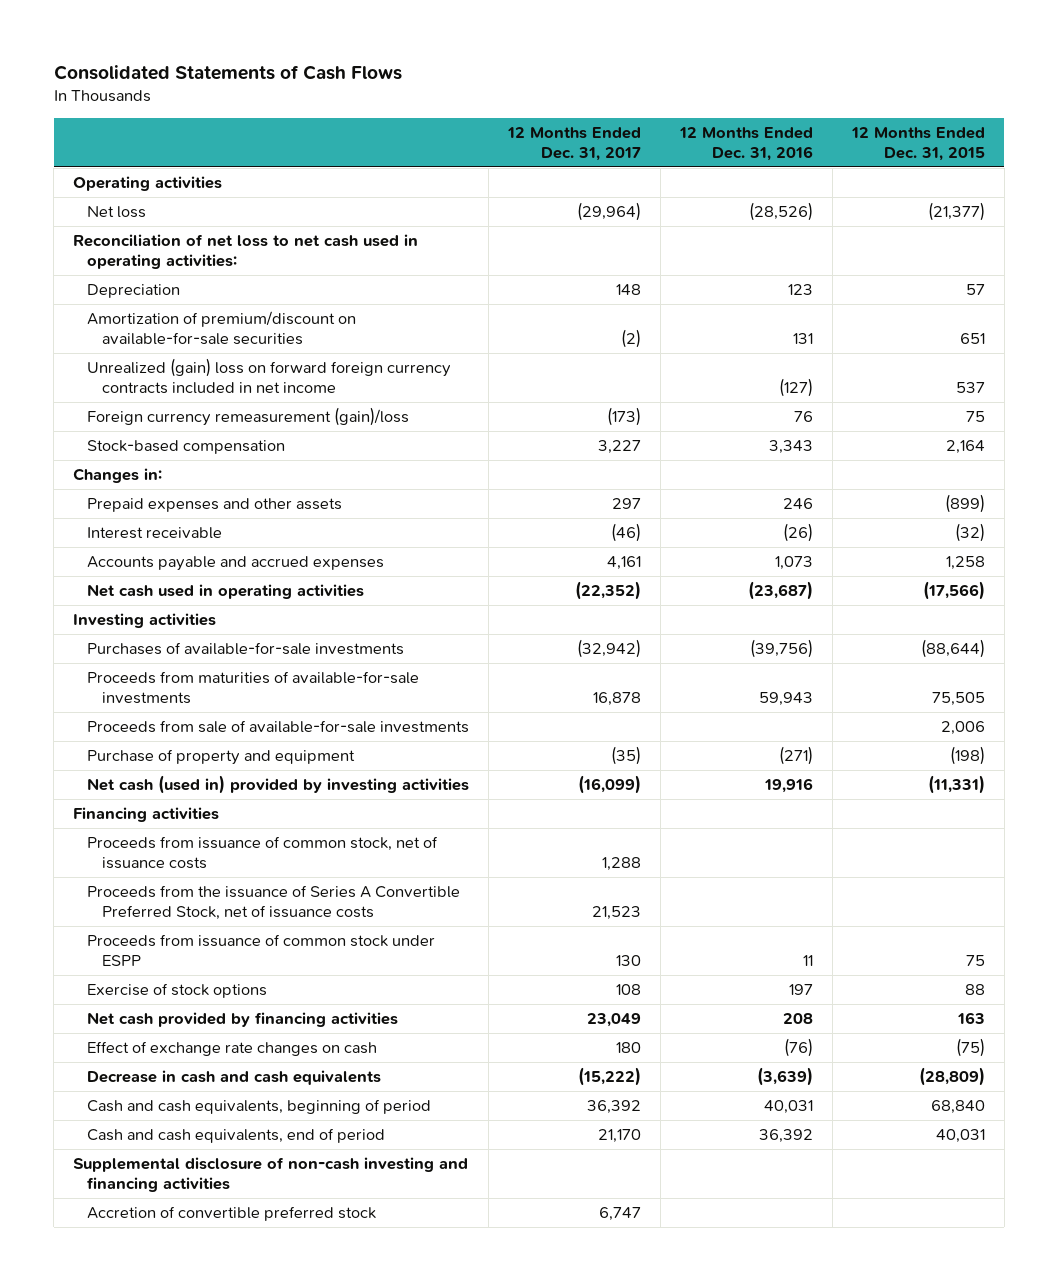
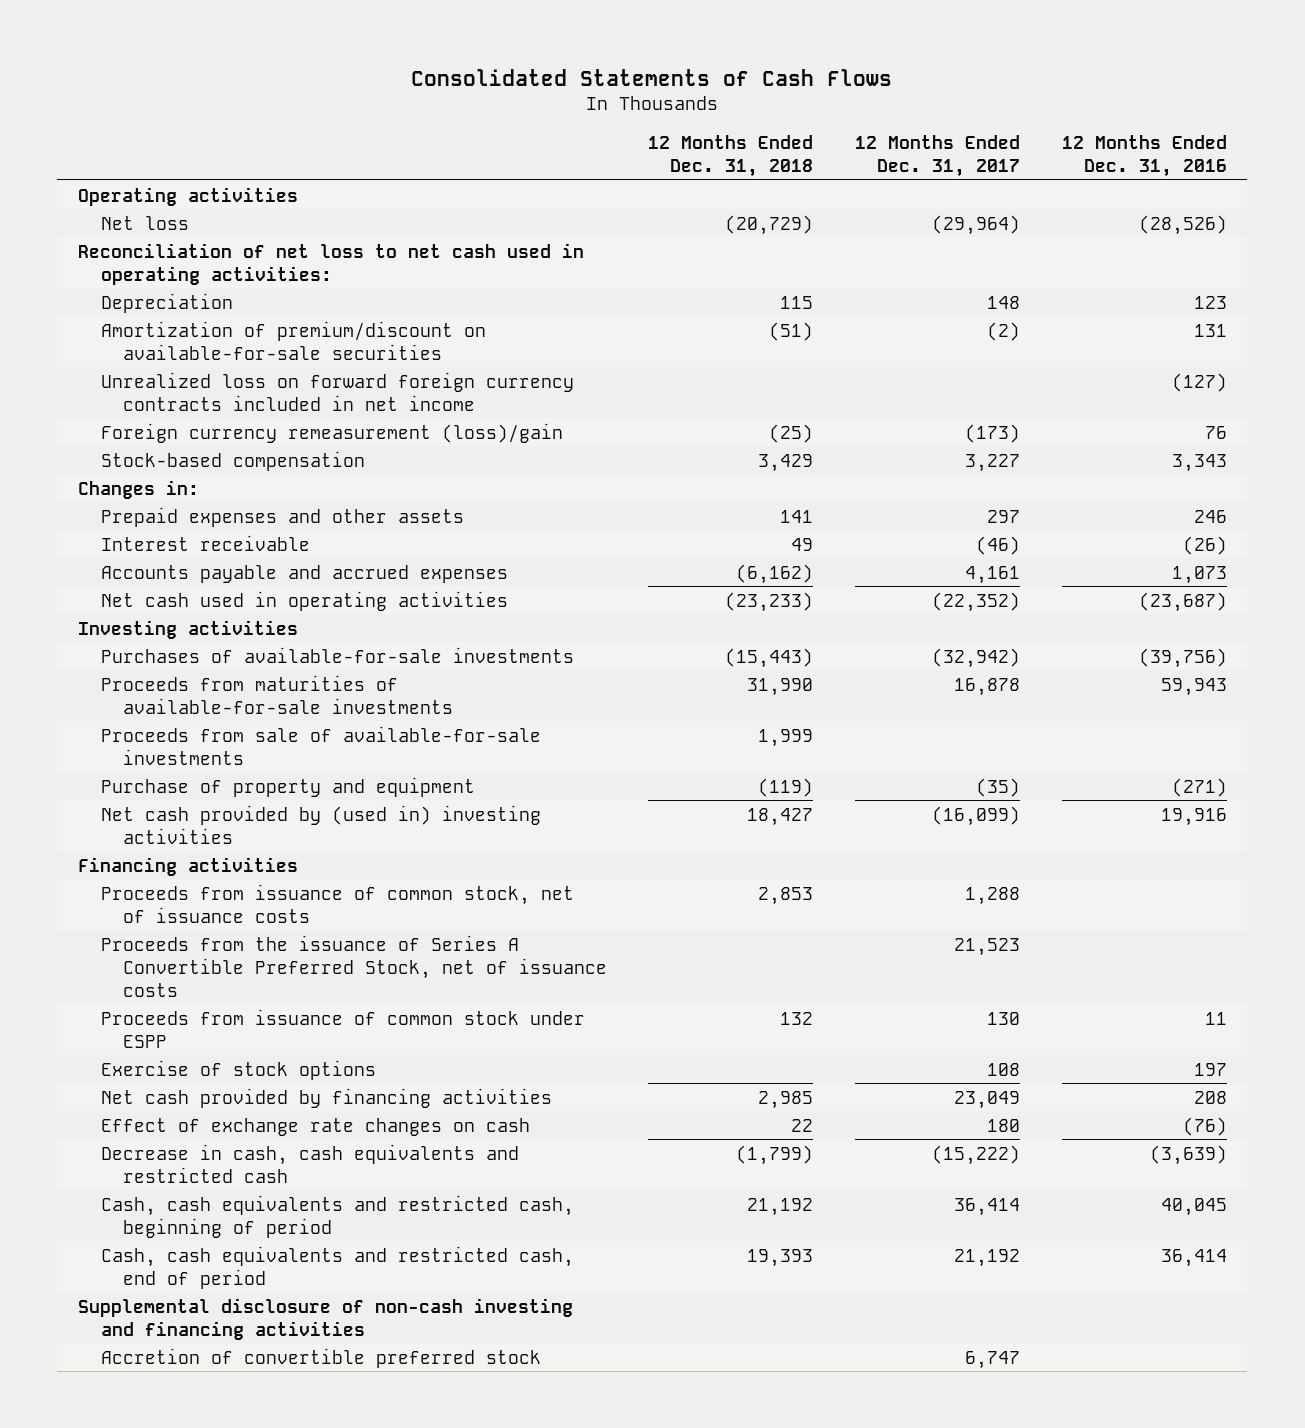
- | 12 Months Ended Dec. 31, 2017 | 12 Months Ended Dec. 31, 2016 | 12 Months Ended Dec. 31, 2015
+ | 12 Months Ended Dec. 31, 2018 | 12 Months Ended Dec. 31, 2017 | 12 Months Ended Dec. 31, 2016
- Unrealized (gain) loss on forward foreign currency contracts included in net income | | (127) | 537
- Foreign currency remeasurement (gain)/loss | (173) | 76 | 75
+ Unrealized loss on forward foreign currency contracts included in net income | | | (127)
+ Foreign currency remeasurement (loss)/gain | (25) | (173) | 76
- Net cash (used in) provided by investing activities | (16,099) | 19,916 | (11,331)
+ Net cash provided by (used in) investing activities | 18,427 | (16,099) | 19,916
- Decrease in cash and cash equivalents | (15,222) | (3,639) | (28,809)
- Cash and cash equivalents, beginning of period | 36,392 | 40,031 | 68,840
- Cash and cash equivalents, end of period | 21,170 | 36,392 | 40,031
+ Decrease in cash, cash equivalents and restricted cash | (1,799) | (15,222) | (3,639)
+ Cash, cash equivalents and restricted cash, beginning of period | 21,192 | 36,414 | 40,045
+ Cash, cash equivalents and restricted cash, end of period | 19,393 | 21,192 | 36,414

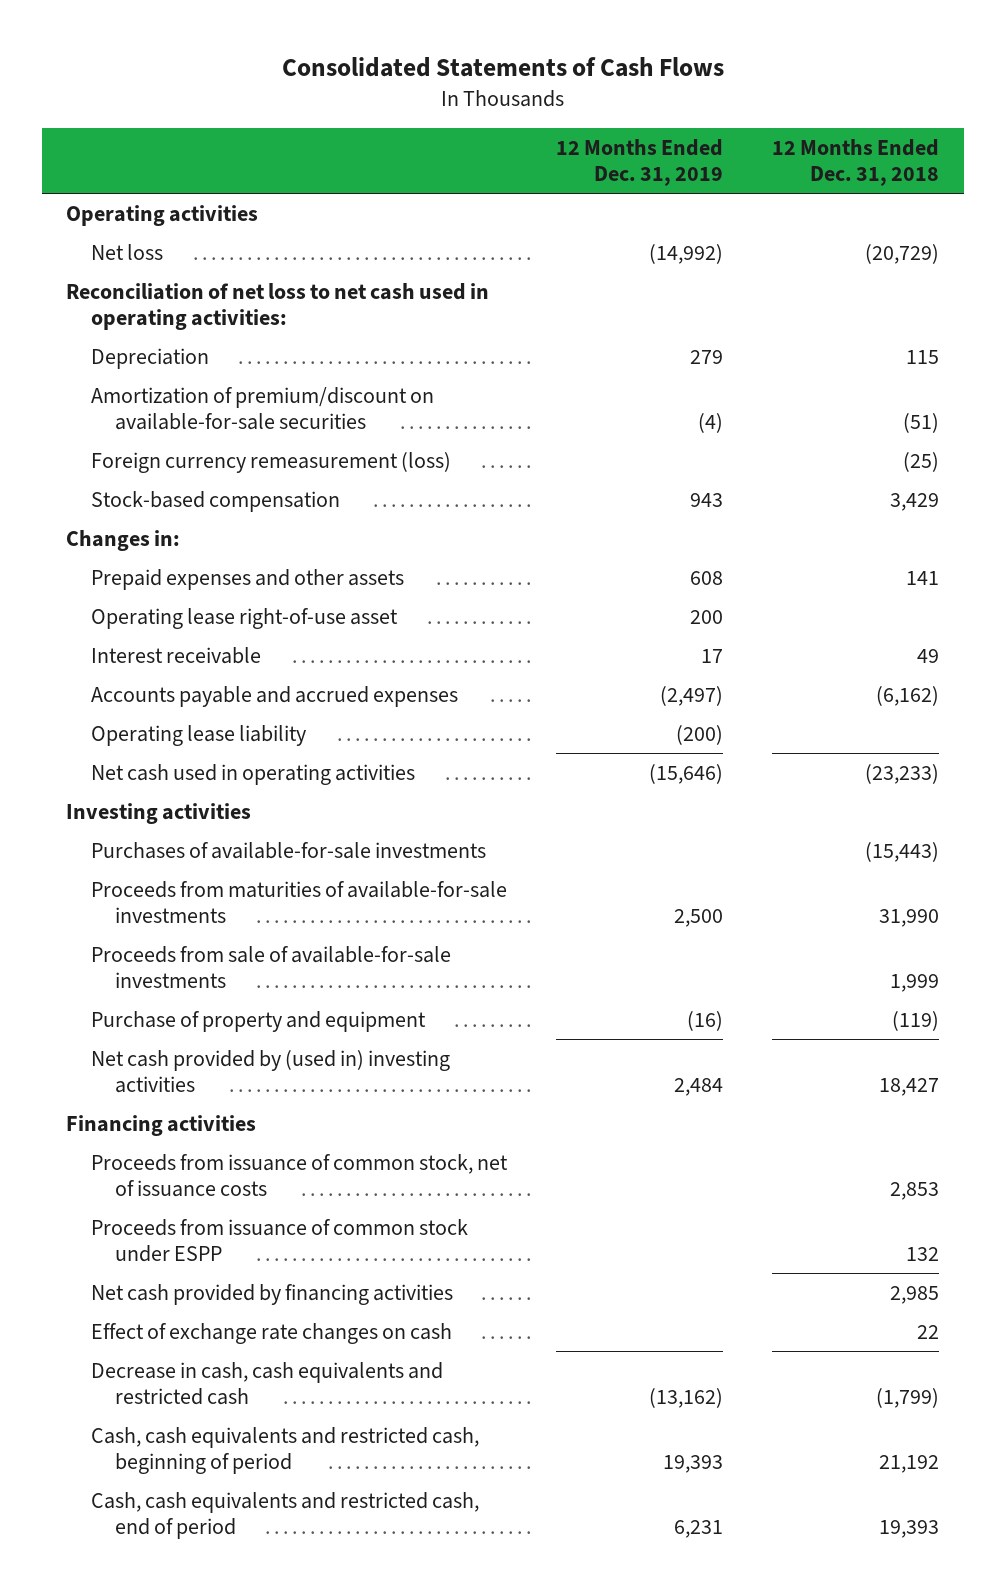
- | 12 Months Ended Dec. 31, 2018 | 12 Months Ended Dec. 31, 2017 | 12 Months Ended Dec. 31, 2016
+ | 12 Months Ended Dec. 31, 2019 | 12 Months Ended Dec. 31, 2018
- Unrealized loss on forward foreign currency contracts included in net income | | | (127)
- Foreign currency remeasurement (loss)/gain | (25) | (173) | 76
+ Foreign currency remeasurement (loss) | | (25)
+ Operating lease right-of-use asset | 200 |
+ Operating lease liability | (200) |
- Proceeds from the issuance of Series A Convertible Preferred Stock, net of issuance costs | | 21,523 |
- Exercise of stock options | | 108 | 197
- Supplemental disclosure of non-cash investing and financing activities
- Accretion of convertible preferred stock | | 6,747 |

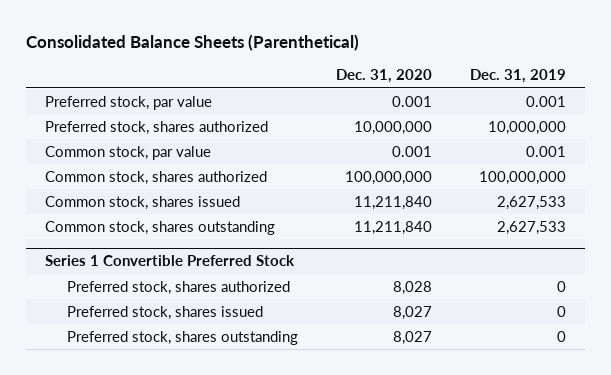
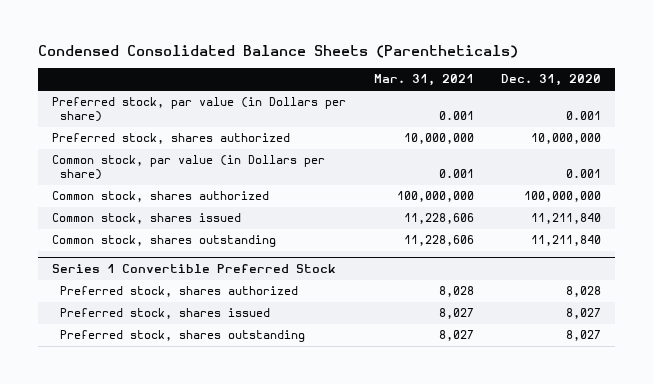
- Consolidated Balance Sheets (Parenthetical)
+ Condensed Consolidated Balance Sheets (Parentheticals)
- | Dec. 31, 2020 | Dec. 31, 2019
+ | Mar. 31, 2021 | Dec. 31, 2020
- Preferred stock, par value | 0.001 | 0.001
+ Preferred stock, par value (in Dollars per share) | 0.001 | 0.001
- Common stock, par value | 0.001 | 0.001
+ Common stock, par value (in Dollars per share) | 0.001 | 0.001

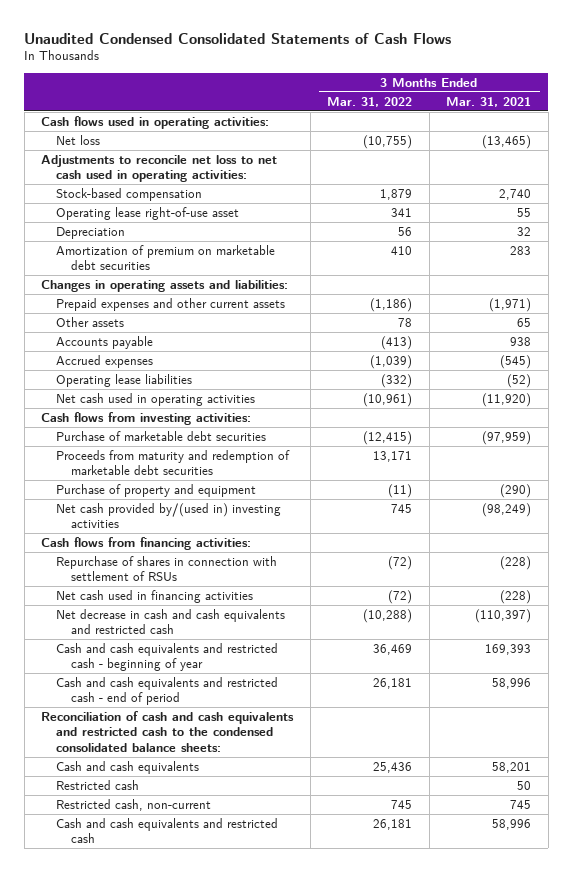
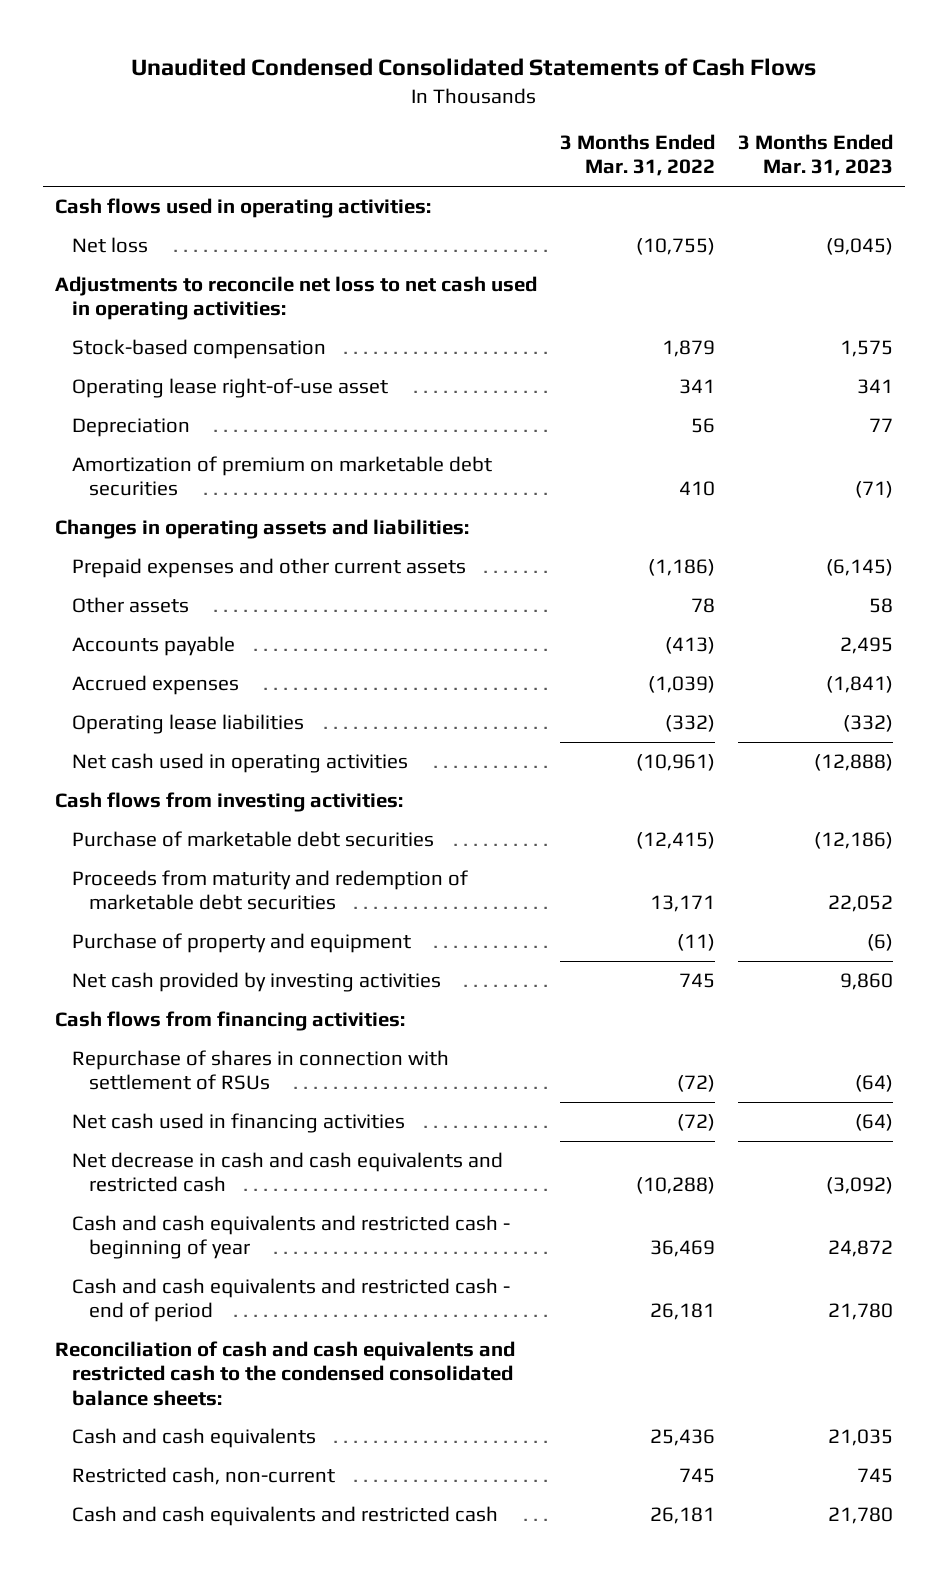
- | 3 Months Ended Mar. 31, 2022 | 3 Months Ended Mar. 31, 2021
+ | 3 Months Ended Mar. 31, 2022 | 3 Months Ended Mar. 31, 2023
- Net cash provided by/(used in) investing activities | 745 | (98,249)
+ Net cash provided by investing activities | 745 | 9,860
- Restricted cash | | 50

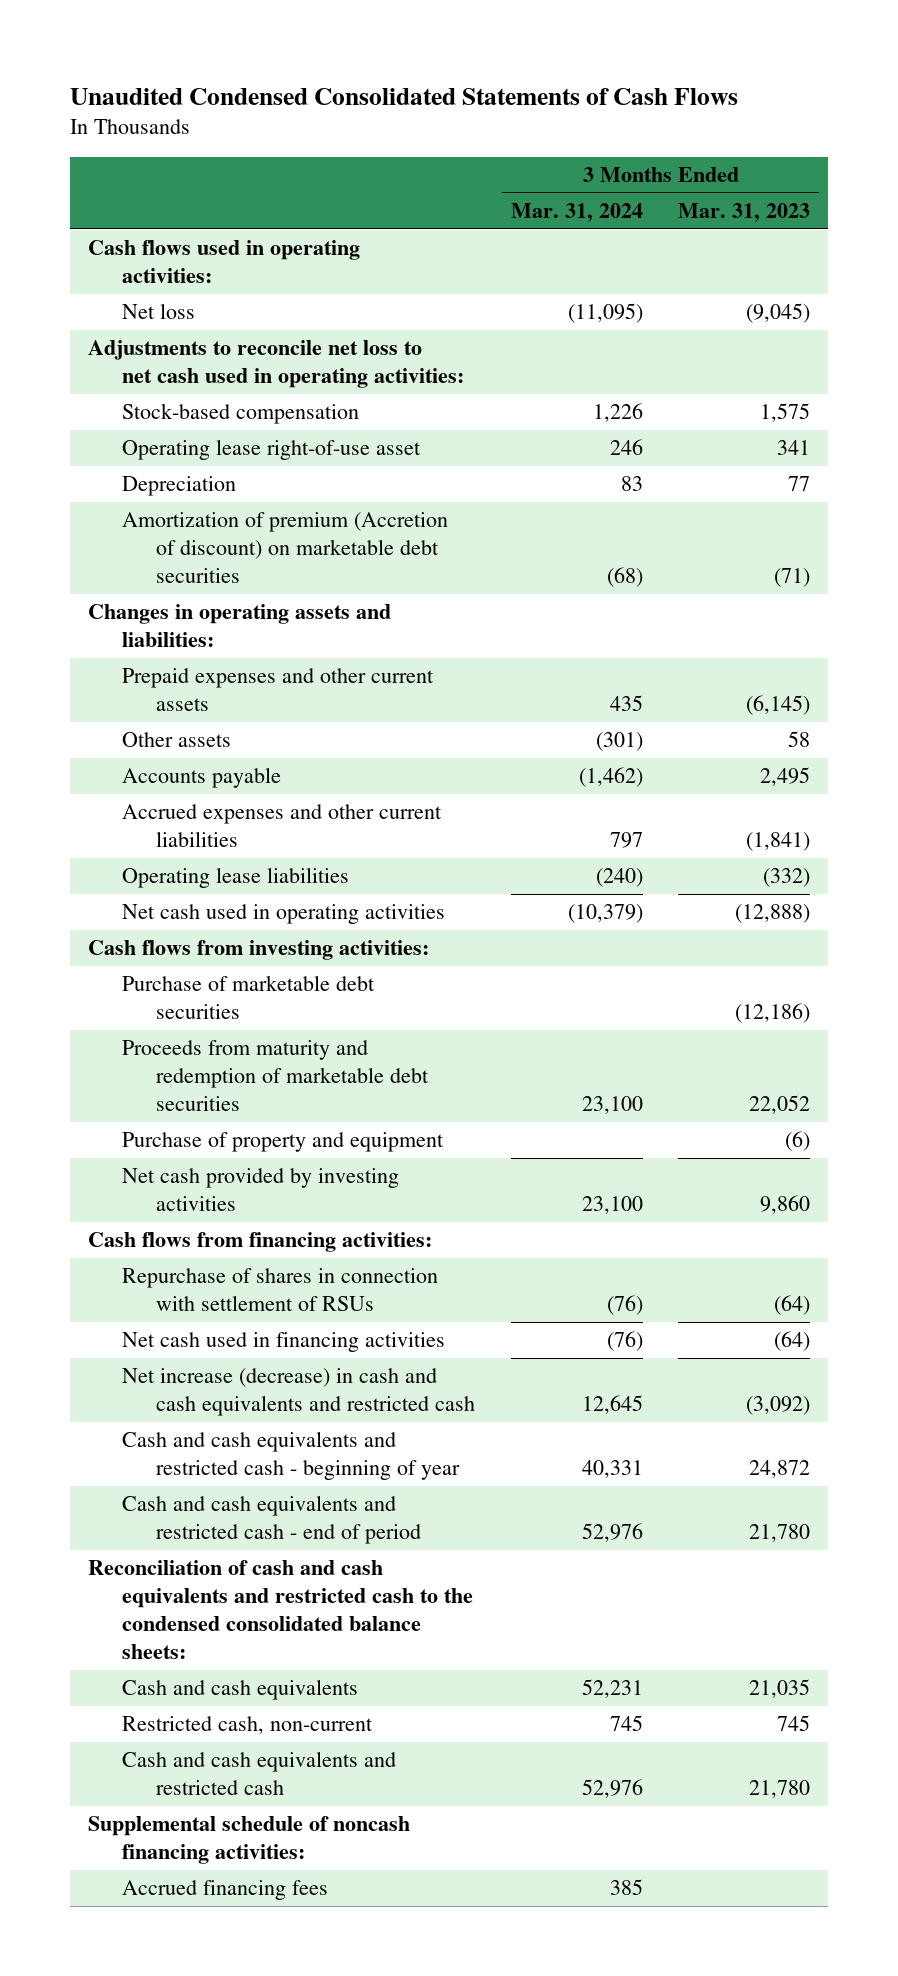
- | 3 Months Ended Mar. 31, 2022 | 3 Months Ended Mar. 31, 2023
+ | 3 Months Ended Mar. 31, 2024 | 3 Months Ended Mar. 31, 2023
- Amortization of premium on marketable debt securities | 410 | (71)
+ Amortization of premium (Accretion of discount) on marketable debt securities | (68) | (71)
- Accrued expenses | (1,039) | (1,841)
+ Accrued expenses and other current liabilities | 797 | (1,841)
- Net decrease in cash and cash equivalents and restricted cash | (10,288) | (3,092)
+ Net increase (decrease) in cash and cash equivalents and restricted cash | 12,645 | (3,092)
+ Supplemental schedule of noncash financing activities:
+ Accrued financing fees | 385 |

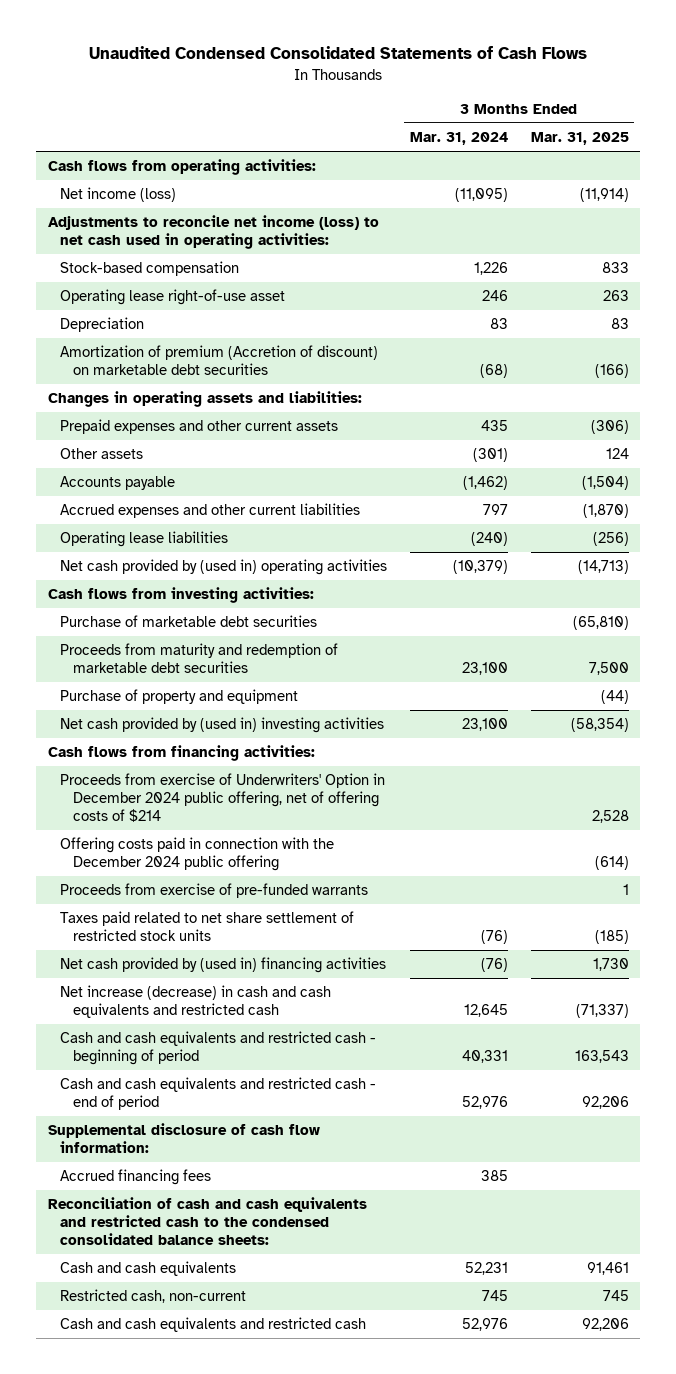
- | 3 Months Ended Mar. 31, 2024 | 3 Months Ended Mar. 31, 2023
+ | 3 Months Ended Mar. 31, 2024 | 3 Months Ended Mar. 31, 2025
- Cash flows used in operating activities:
- Net loss | (11,095) | (9,045)
- Adjustments to reconcile net loss to net cash used in operating activities:
+ Cash flows from operating activities:
+ Net income (loss) | (11,095) | (11,914)
+ Adjustments to reconcile net income (loss) to net cash used in operating activities:
- Net cash used in operating activities | (10,379) | (12,888)
+ Net cash provided by (used in) operating activities | (10,379) | (14,713)
- Net cash provided by investing activities | 23,100 | 9,860
+ Net cash provided by (used in) investing activities | 23,100 | (58,354)
- Repurchase of shares in connection with settlement of RSUs | (76) | (64)
- Net cash used in financing activities | (76) | (64)
+ Proceeds from exercise of Underwriters' Option in December 2024 public offering, net of offering costs of $214 | | 2,528
+ Offering costs paid in connection with the December 2024 public offering | | (614)
+ Proceeds from exercise of pre-funded warrants | | 1
+ Taxes paid related to net share settlement of restricted stock units | (76) | (185)
+ Net cash provided by (used in) financing activities | (76) | 1,730
- Cash and cash equivalents and restricted cash - beginning of year | 40,331 | 24,872
+ Cash and cash equivalents and restricted cash - beginning of period | 40,331 | 163,543
+ Supplemental disclosure of cash flow information:
moved up: Accrued financing fees | 385 |
- Supplemental schedule of noncash financing activities:

